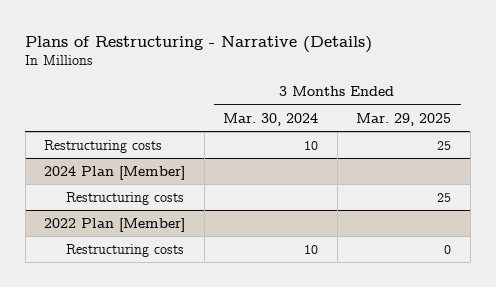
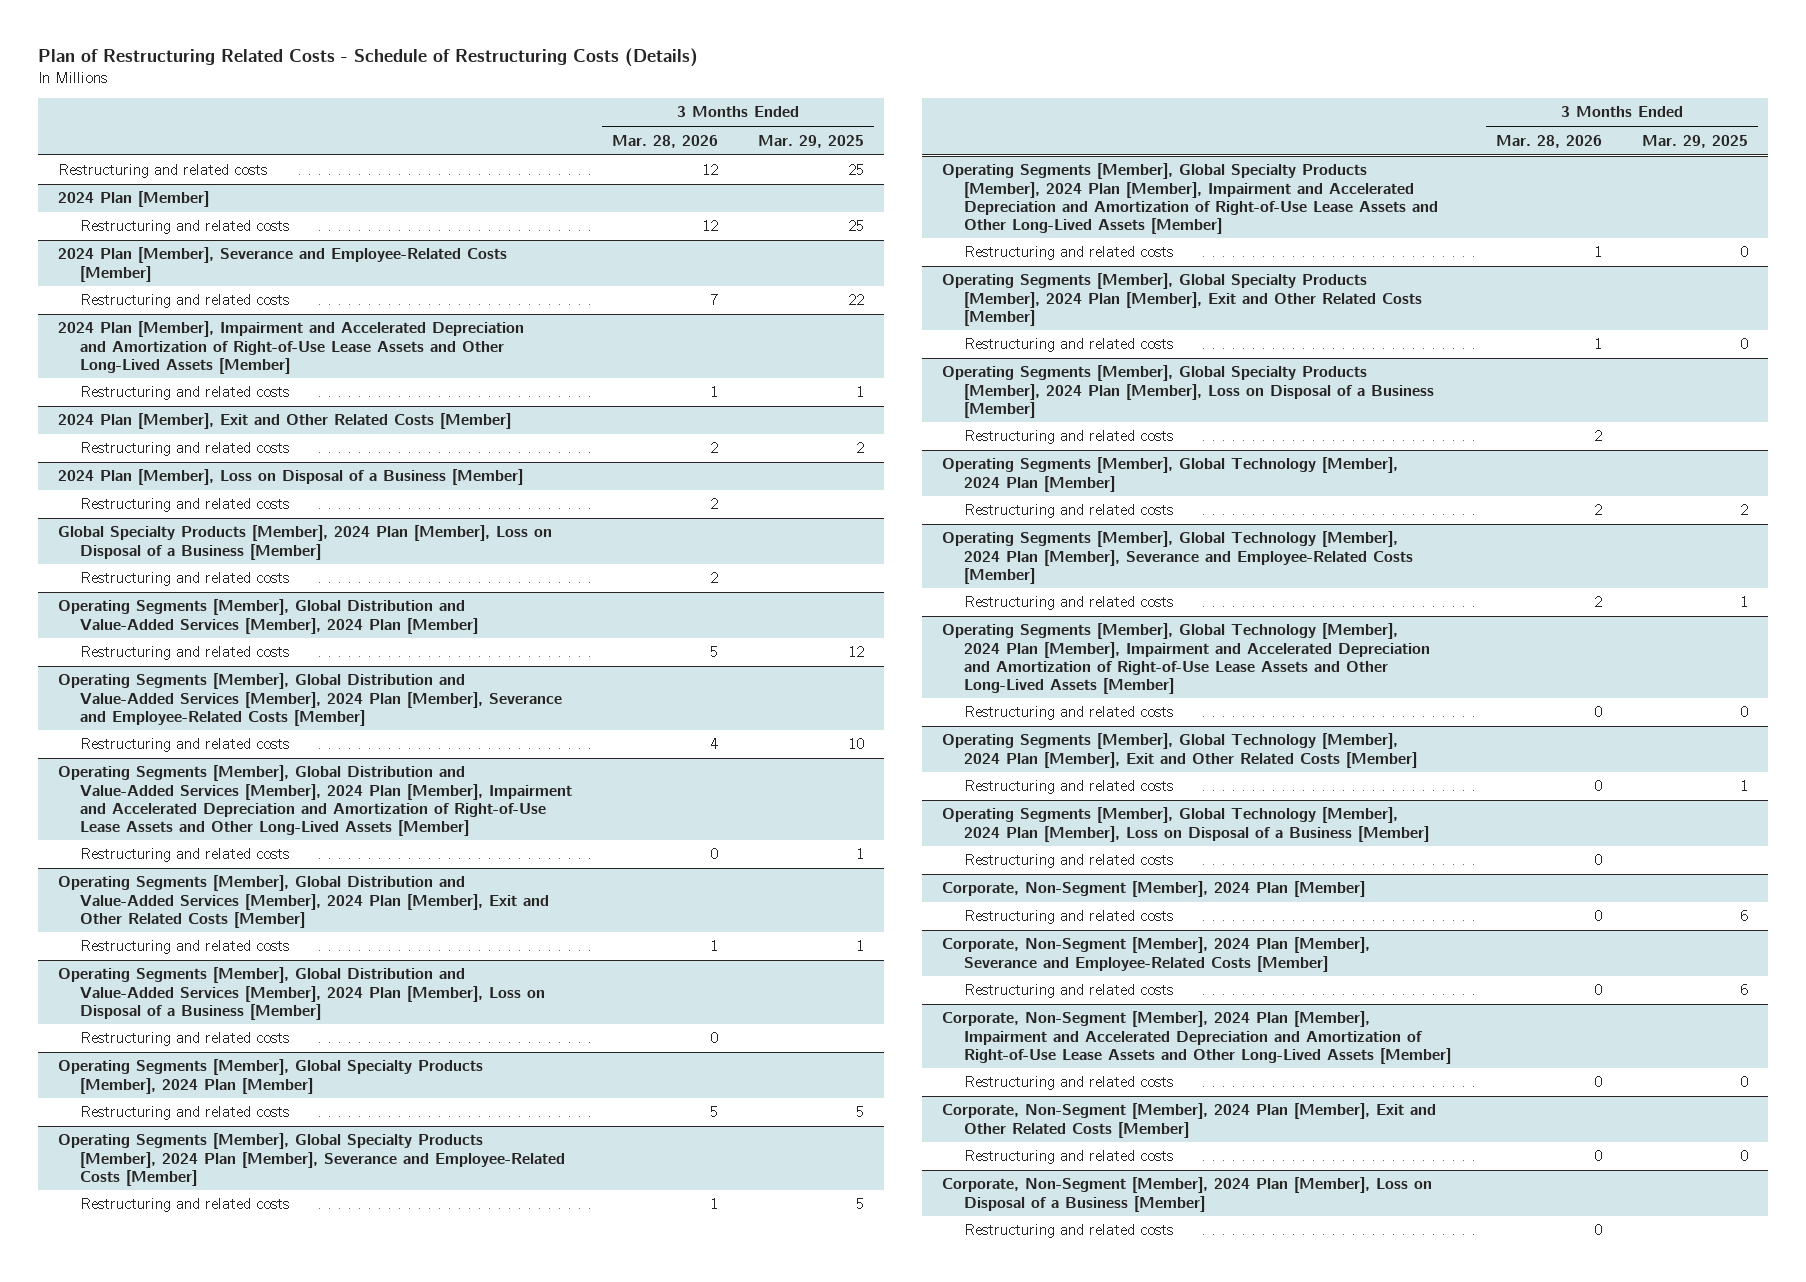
- Plans of Restructuring - Narrative (Details)
+ Plan of Restructuring Related Costs - Schedule of Restructuring Costs (Details)
- | 3 Months Ended Mar. 30, 2024 | 3 Months Ended Mar. 29, 2025
+ | 3 Months Ended Mar. 28, 2026 | 3 Months Ended Mar. 29, 2025
- Restructuring costs | 10 | 25
+ Restructuring and related costs | 12 | 25
@ 2024 Plan [Member]
- Restructuring costs | | 25
- 2022 Plan [Member]
- Restructuring costs | 10 | 0
@ 2024 Plan [Member]
+ Restructuring and related costs | 12 | 25
+ 2024 Plan [Member], Severance and Employee-Related Costs [Member]
+ Restructuring and related costs | 7 | 22
+ 2024 Plan [Member], Impairment and Accelerated Depreciation and Amortization of Right-of-Use Lease Assets and Other Long-Lived Assets [Member]
+ Restructuring and related costs | 1 | 1
+ 2024 Plan [Member], Exit and Other Related Costs [Member]
+ Restructuring and related costs | 2 | 2
+ 2024 Plan [Member], Loss on Disposal of a Business [Member]
+ Restructuring and related costs | 2 |
+ Global Specialty Products [Member], 2024 Plan [Member], Loss on Disposal of a Business [Member]
+ Restructuring and related costs | 2 |
+ Operating Segments [Member], Global Distribution and Value-Added Services [Member], 2024 Plan [Member]
+ Restructuring and related costs | 5 | 12
+ Operating Segments [Member], Global Distribution and Value-Added Services [Member], 2024 Plan [Member], Severance and Employee-Related Costs [Member]
+ Restructuring and related costs | 4 | 10
+ Operating Segments [Member], Global Distribution and Value-Added Services [Member], 2024 Plan [Member], Impairment and Accelerated Depreciation and Amortization of Right-of-Use Lease Assets and Other Long-Lived Assets [Member]
+ Restructuring and related costs | 0 | 1
+ Operating Segments [Member], Global Distribution and Value-Added Services [Member], 2024 Plan [Member], Exit and Other Related Costs [Member]
+ Restructuring and related costs | 1 | 1
+ Operating Segments [Member], Global Distribution and Value-Added Services [Member], 2024 Plan [Member], Loss on Disposal of a Business [Member]
+ Restructuring and related costs | 0 |
+ Operating Segments [Member], Global Specialty Products [Member], 2024 Plan [Member]
+ Restructuring and related costs | 5 | 5
+ Operating Segments [Member], Global Specialty Products [Member], 2024 Plan [Member], Severance and Employee-Related Costs [Member]
+ Restructuring and related costs | 1 | 5
+ Operating Segments [Member], Global Specialty Products [Member], 2024 Plan [Member], Impairment and Accelerated Depreciation and Amortization of Right-of-Use Lease Assets and Other Long-Lived Assets [Member]
+ Restructuring and related costs | 1 | 0
+ Operating Segments [Member], Global Specialty Products [Member], 2024 Plan [Member], Exit and Other Related Costs [Member]
+ Restructuring and related costs | 1 | 0
+ Operating Segments [Member], Global Specialty Products [Member], 2024 Plan [Member], Loss on Disposal of a Business [Member]
+ Restructuring and related costs | 2 |
+ Operating Segments [Member], Global Technology [Member], 2024 Plan [Member]
+ Restructuring and related costs | 2 | 2
+ Operating Segments [Member], Global Technology [Member], 2024 Plan [Member], Severance and Employee-Related Costs [Member]
+ Restructuring and related costs | 2 | 1
+ Operating Segments [Member], Global Technology [Member], 2024 Plan [Member], Impairment and Accelerated Depreciation and Amortization of Right-of-Use Lease Assets and Other Long-Lived Assets [Member]
+ Restructuring and related costs | 0 | 0
+ Operating Segments [Member], Global Technology [Member], 2024 Plan [Member], Exit and Other Related Costs [Member]
+ Restructuring and related costs | 0 | 1
+ Operating Segments [Member], Global Technology [Member], 2024 Plan [Member], Loss on Disposal of a Business [Member]
+ Restructuring and related costs | 0 |
+ Corporate, Non-Segment [Member], 2024 Plan [Member]
+ Restructuring and related costs | 0 | 6
+ Corporate, Non-Segment [Member], 2024 Plan [Member], Severance and Employee-Related Costs [Member]
+ Restructuring and related costs | 0 | 6
+ Corporate, Non-Segment [Member], 2024 Plan [Member], Impairment and Accelerated Depreciation and Amortization of Right-of-Use Lease Assets and Other Long-Lived Assets [Member]
+ Restructuring and related costs | 0 | 0
+ Corporate, Non-Segment [Member], 2024 Plan [Member], Exit and Other Related Costs [Member]
+ Restructuring and related costs | 0 | 0
+ Corporate, Non-Segment [Member], 2024 Plan [Member], Loss on Disposal of a Business [Member]
+ Restructuring and related costs | 0 |

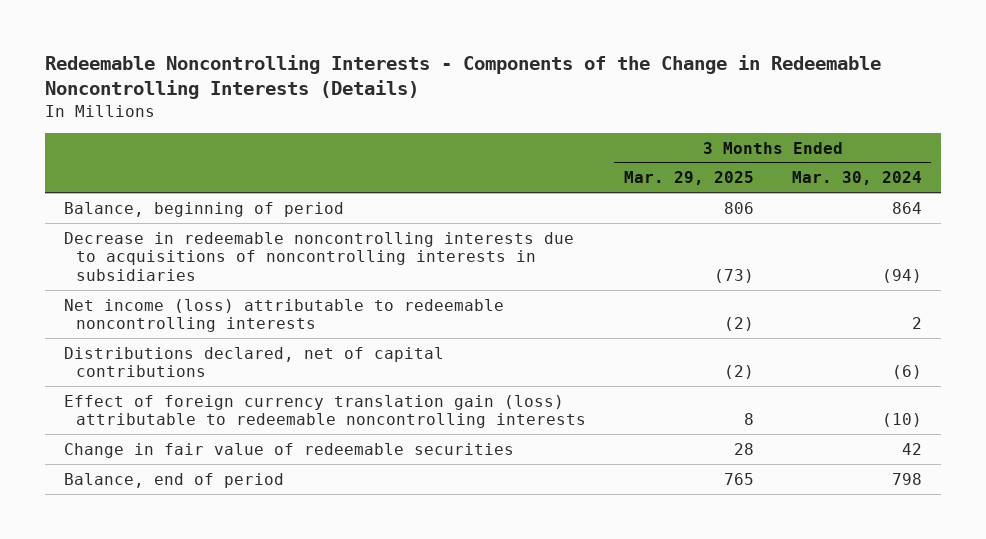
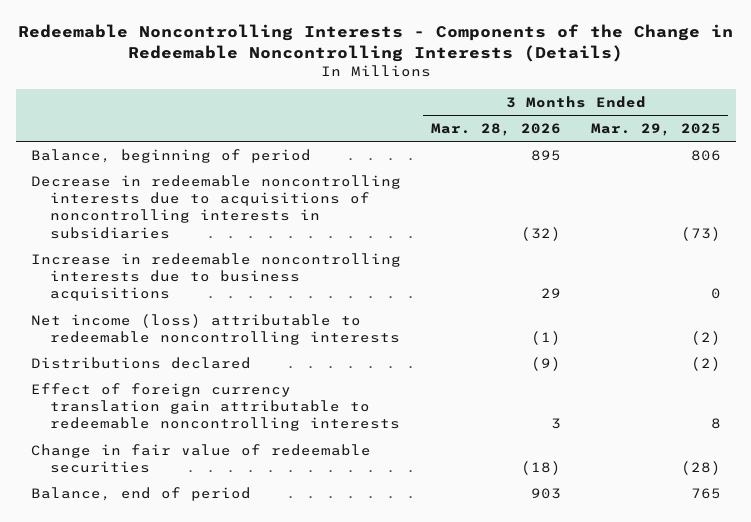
- | 3 Months Ended Mar. 29, 2025 | 3 Months Ended Mar. 30, 2024
+ | 3 Months Ended Mar. 28, 2026 | 3 Months Ended Mar. 29, 2025
+ Increase in redeemable noncontrolling interests due to business acquisitions | 29 | 0
- Distributions declared, net of capital contributions | (2) | (6)
- Effect of foreign currency translation gain (loss) attributable to redeemable noncontrolling interests | 8 | (10)
- Change in fair value of redeemable securities | 28 | 42
+ Distributions declared | (9) | (2)
+ Effect of foreign currency translation gain attributable to redeemable noncontrolling interests | 3 | 8
+ Change in fair value of redeemable securities | (18) | (28)

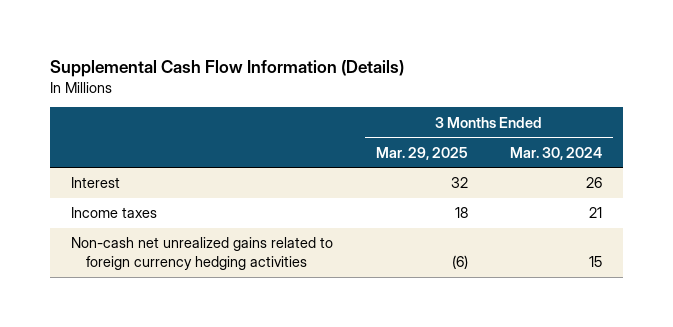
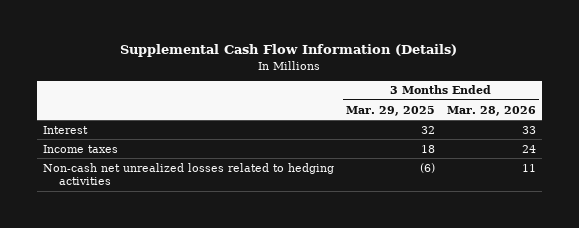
- | 3 Months Ended Mar. 29, 2025 | 3 Months Ended Mar. 30, 2024
+ | 3 Months Ended Mar. 29, 2025 | 3 Months Ended Mar. 28, 2026
- Non-cash net unrealized gains related to foreign currency hedging activities | (6) | 15
+ Non-cash net unrealized losses related to hedging activities | (6) | 11

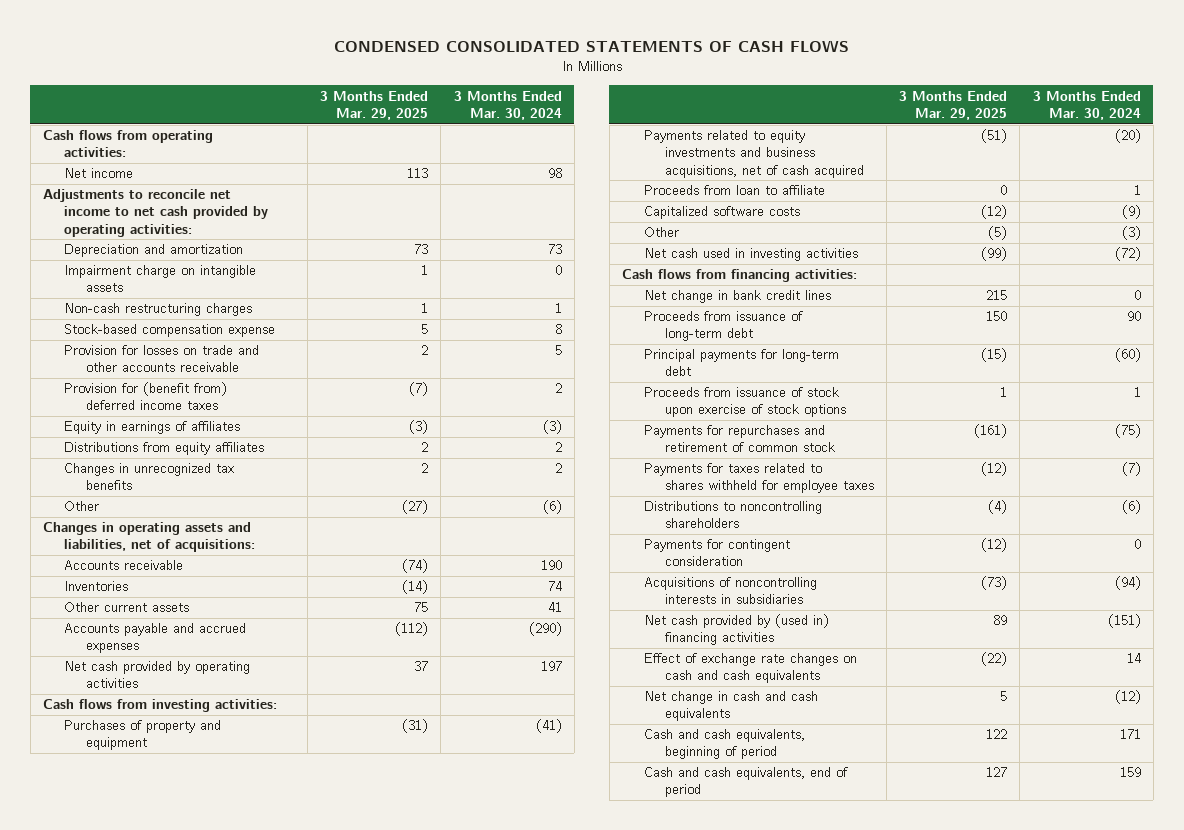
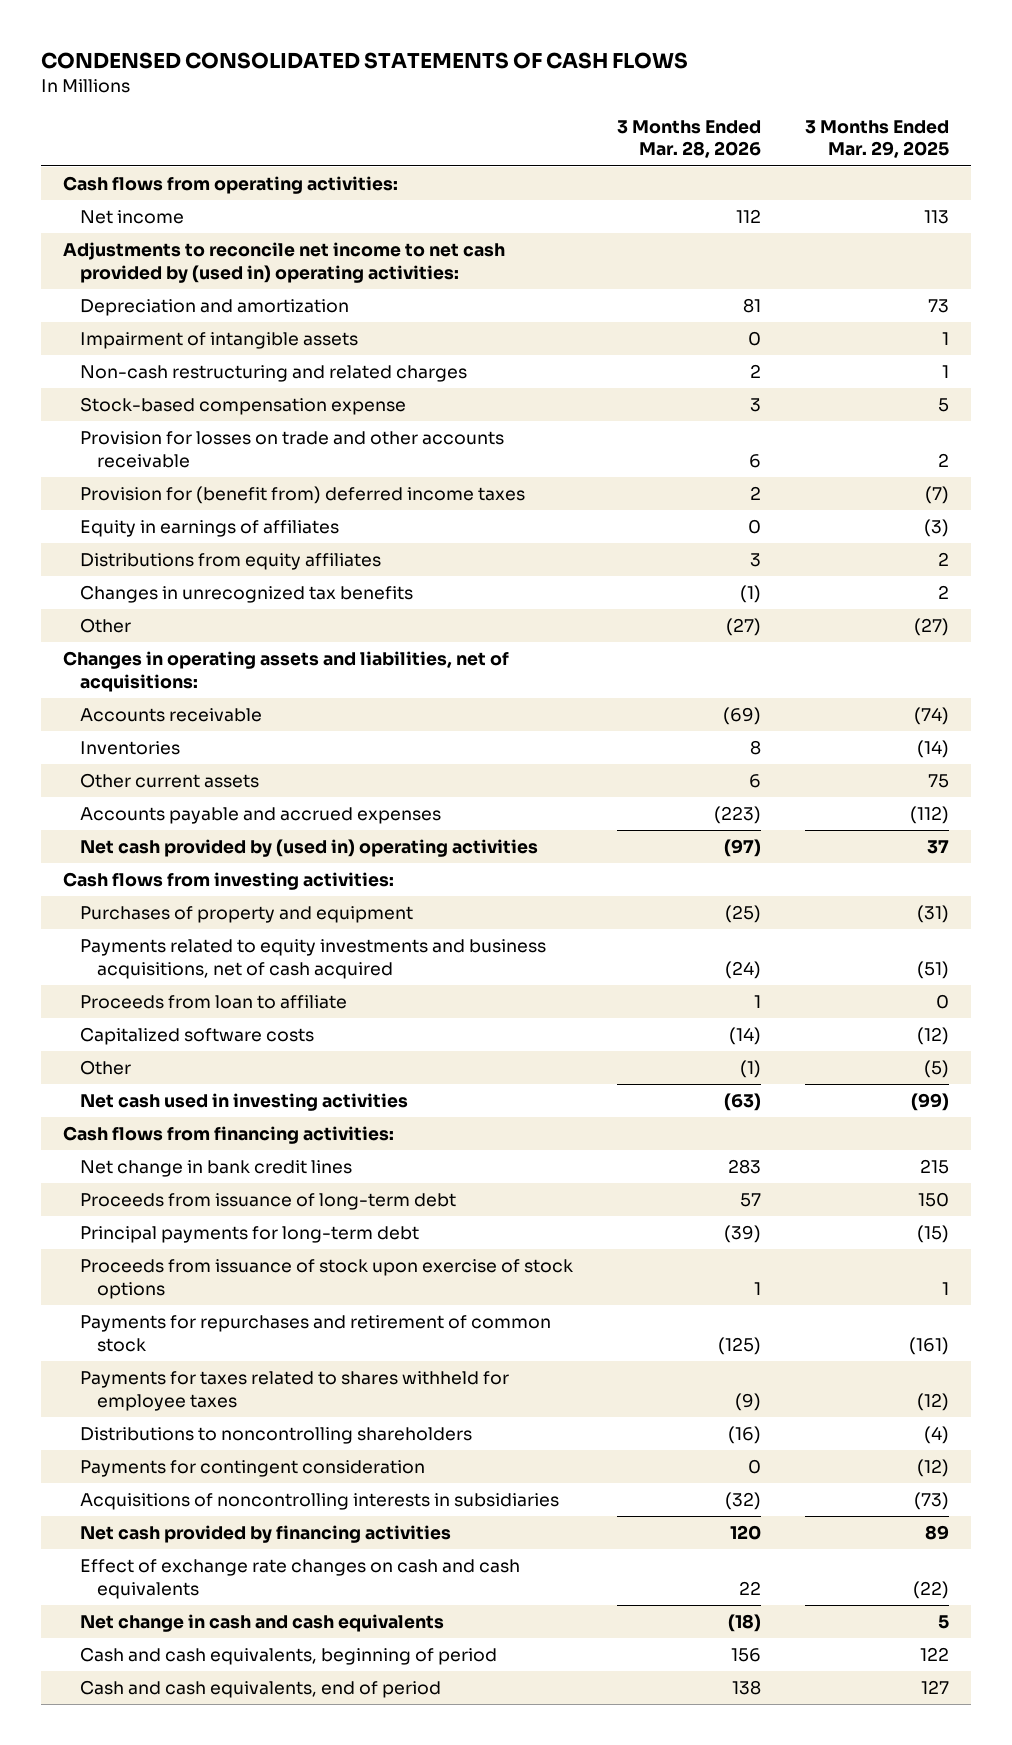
- | 3 Months Ended Mar. 29, 2025 | 3 Months Ended Mar. 30, 2024
+ | 3 Months Ended Mar. 28, 2026 | 3 Months Ended Mar. 29, 2025
- Adjustments to reconcile net income to net cash provided by operating activities:
+ Adjustments to reconcile net income to net cash provided by (used in) operating activities:
- Impairment charge on intangible assets | 1 | 0
- Non-cash restructuring charges | 1 | 1
+ Impairment of intangible assets | 0 | 1
+ Non-cash restructuring and related charges | 2 | 1
- Net cash provided by operating activities | 37 | 197
+ Net cash provided by (used in) operating activities | (97) | 37
- Net cash provided by (used in) financing activities | 89 | (151)
+ Net cash provided by financing activities | 120 | 89

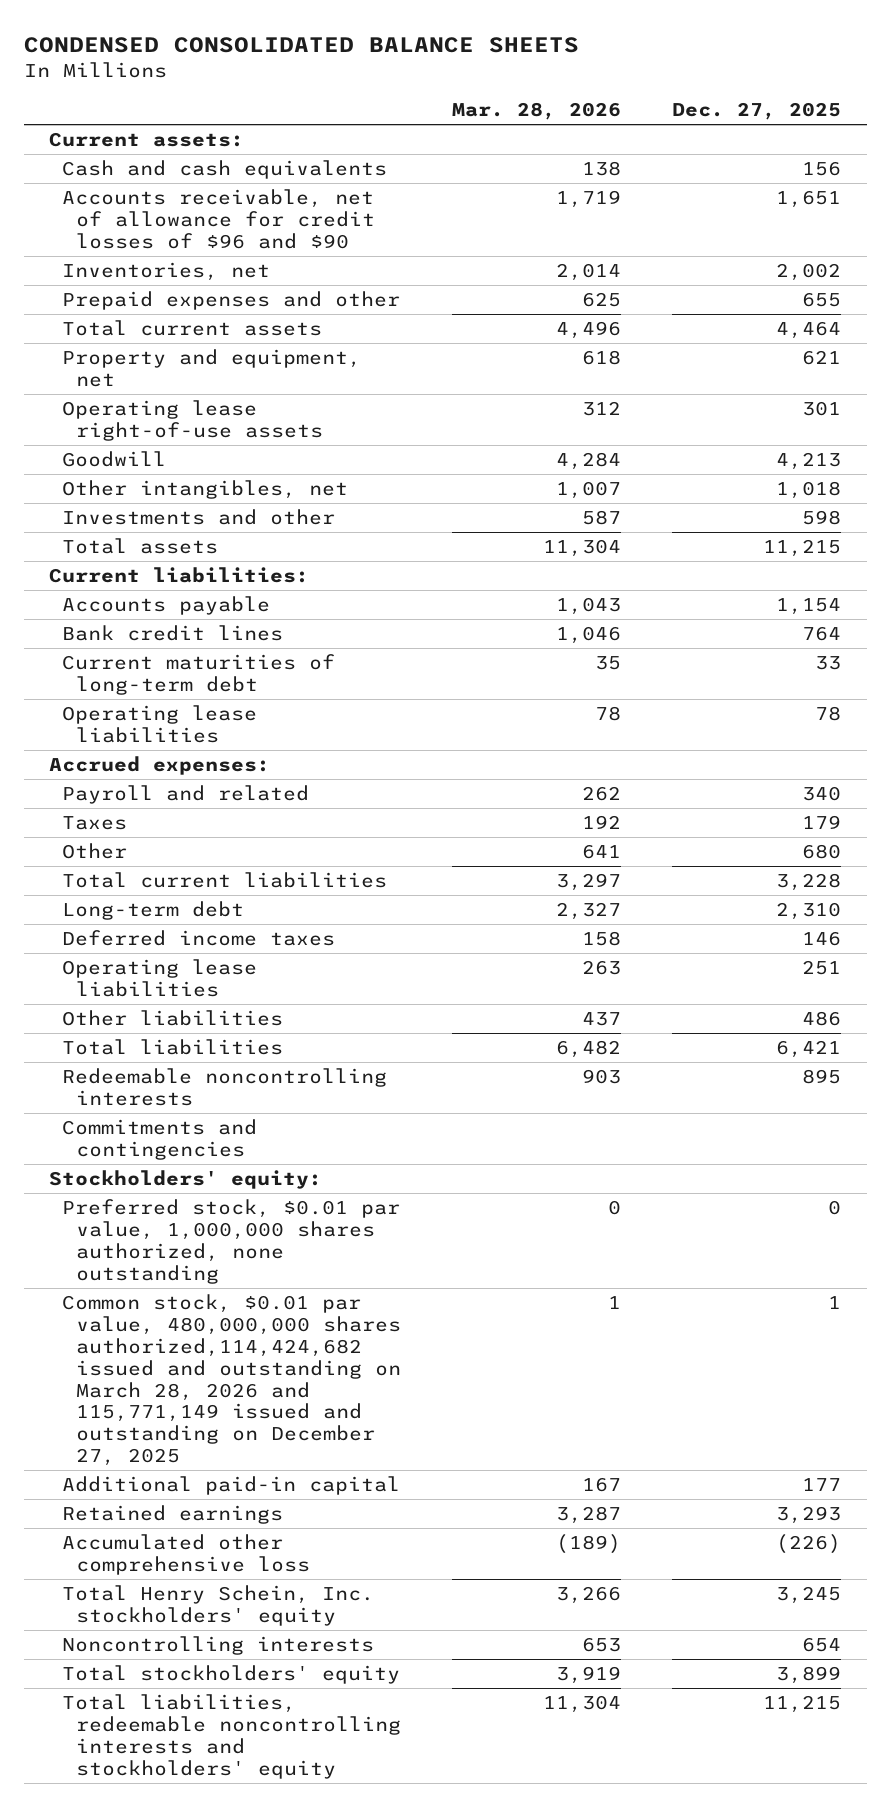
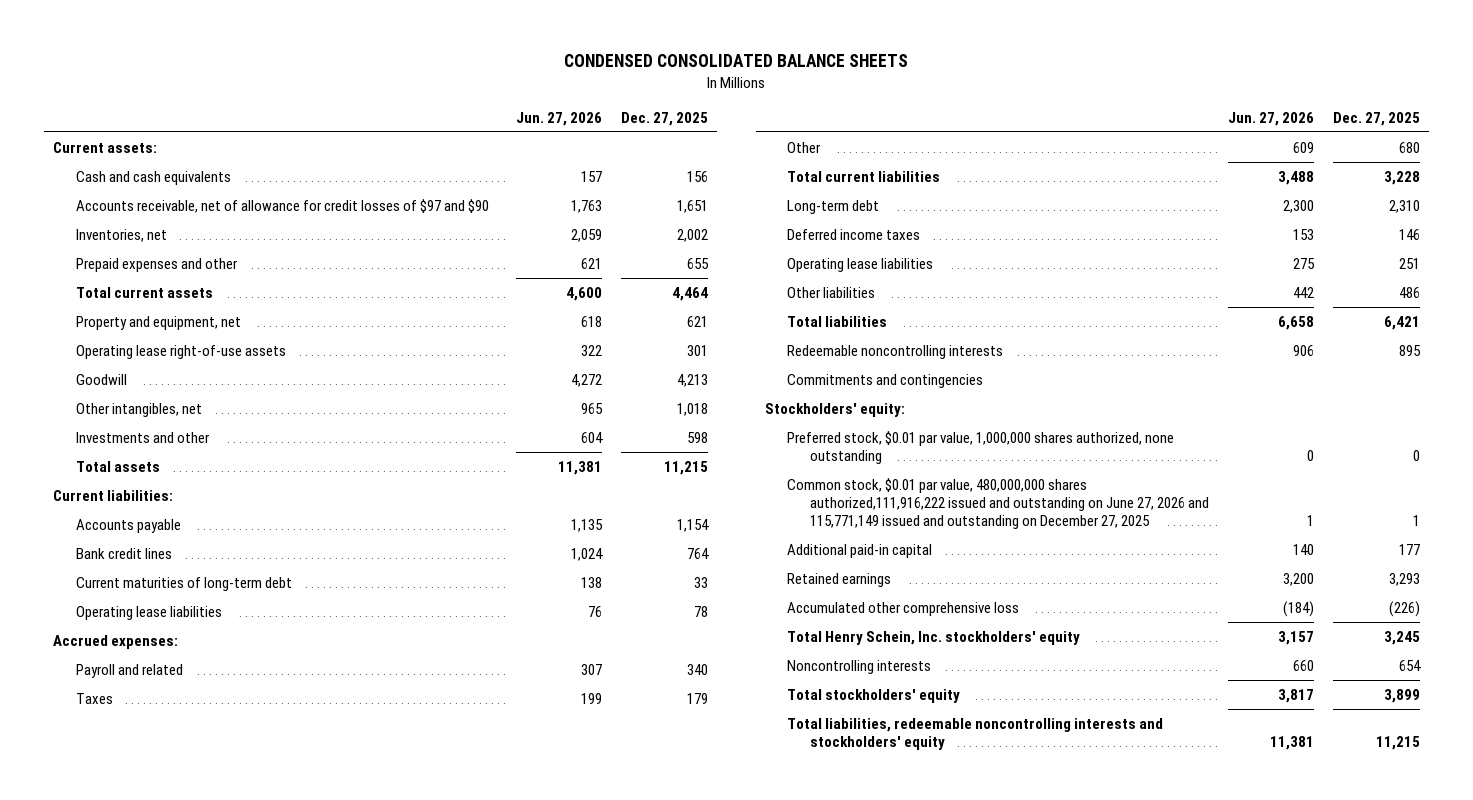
- | Mar. 28, 2026 | Dec. 27, 2025
+ | Jun. 27, 2026 | Dec. 27, 2025
- Accounts receivable, net of allowance for credit losses of $96 and $90 | 1,719 | 1,651
+ Accounts receivable, net of allowance for credit losses of $97 and $90 | 1,763 | 1,651
- Common stock, $0.01 par value, 480,000,000 shares authorized,114,424,682 issued and outstanding on March 28, 2026 and 115,771,149 issued and outstanding on December 27, 2025 | 1 | 1
+ Common stock, $0.01 par value, 480,000,000 shares authorized,111,916,222 issued and outstanding on June 27, 2026 and 115,771,149 issued and outstanding on December 27, 2025 | 1 | 1

